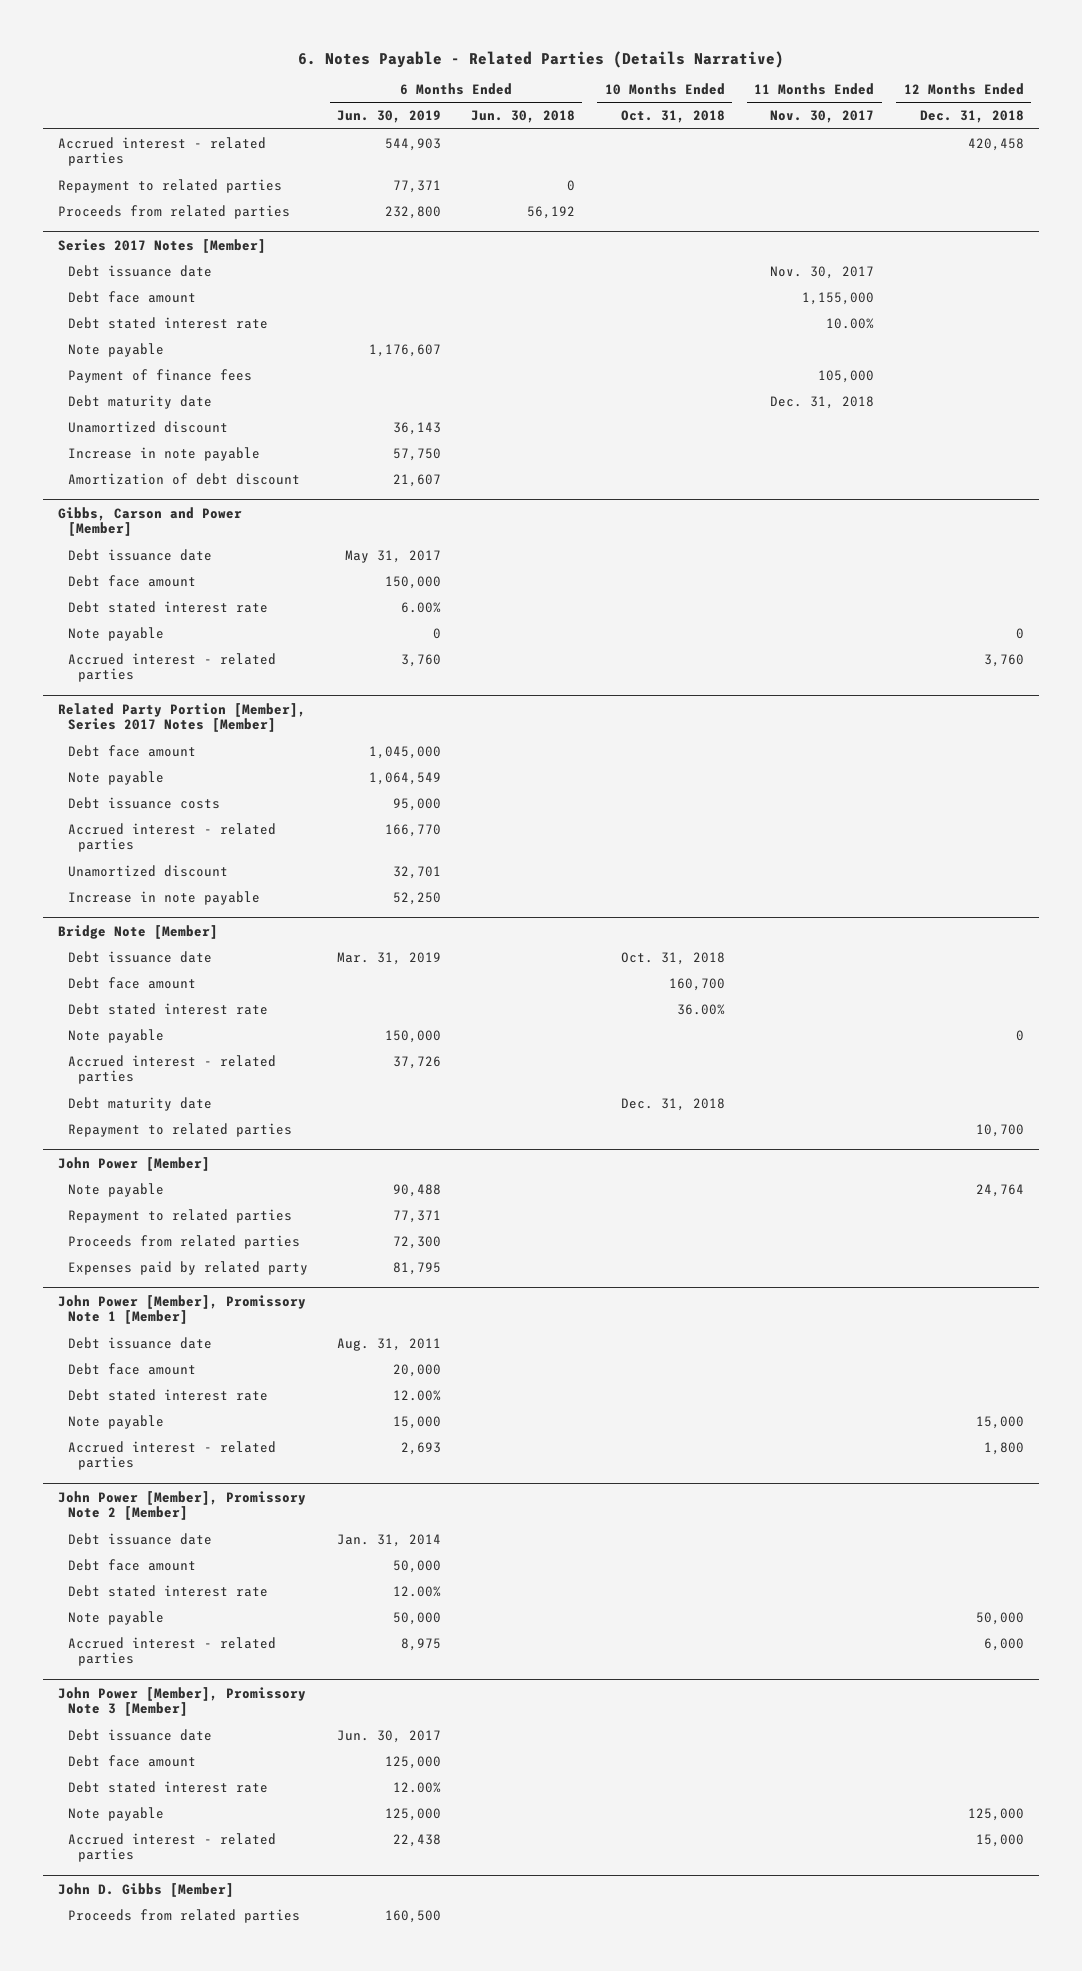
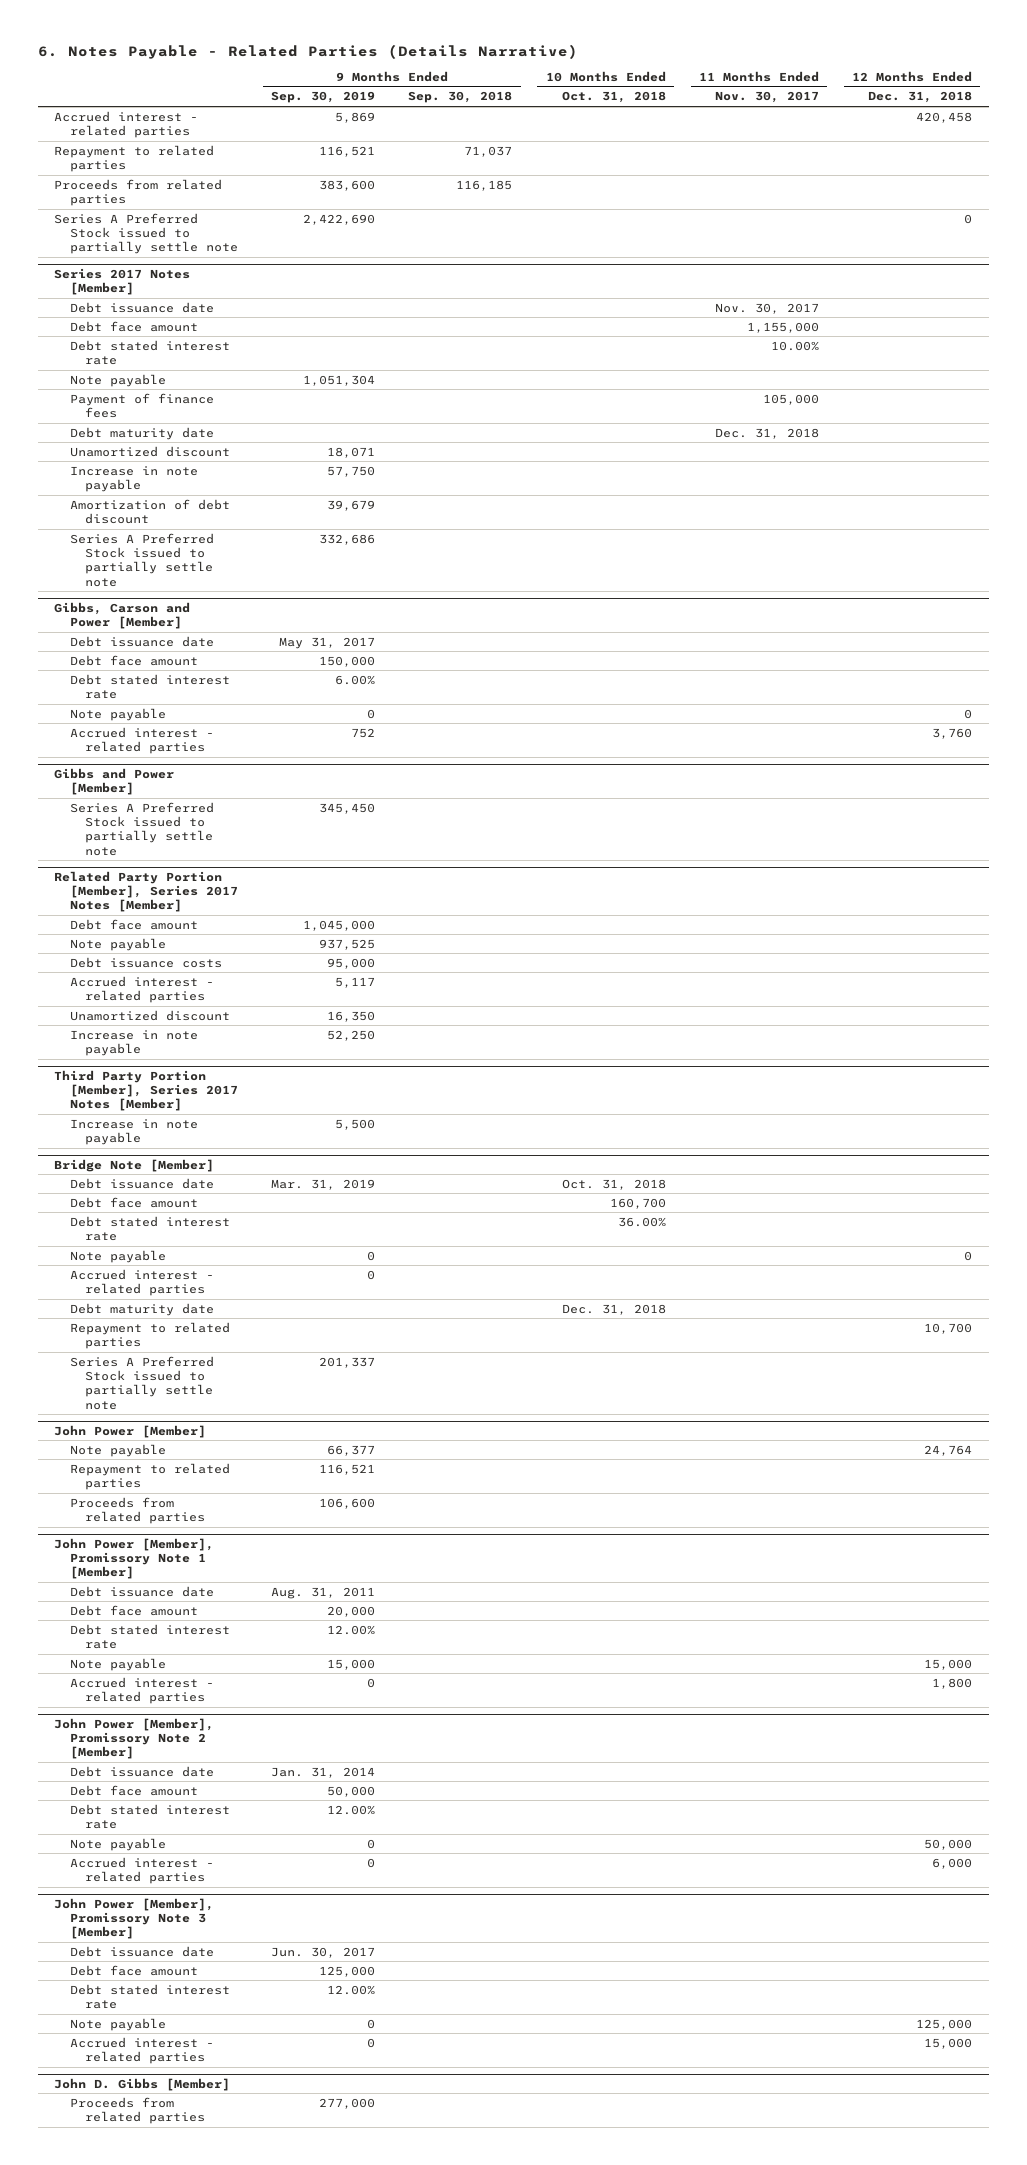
- | 6 Months Ended Jun. 30, 2019 | 6 Months Ended Jun. 30, 2018 | 10 Months Ended Oct. 31, 2018 | 11 Months Ended Nov. 30, 2017 | 12 Months Ended Dec. 31, 2018
+ | 9 Months Ended Sep. 30, 2019 | 9 Months Ended Sep. 30, 2018 | 10 Months Ended Oct. 31, 2018 | 11 Months Ended Nov. 30, 2017 | 12 Months Ended Dec. 31, 2018
+ Series A Preferred Stock issued to partially settle note | 2,422,690 | | | | 0
@ Series 2017 Notes [Member]
+ Series A Preferred Stock issued to partially settle note | 332,686 | | | |
+ Gibbs and Power [Member]
+ Series A Preferred Stock issued to partially settle note | 345,450 | | | |
+ Third Party Portion [Member], Series 2017 Notes [Member]
+ Increase in note payable | 5,500 | | | |
@ Bridge Note [Member]
+ Series A Preferred Stock issued to partially settle note | 201,337 | | | |
@ John Power [Member]
- Expenses paid by related party | 81,795 | | | |

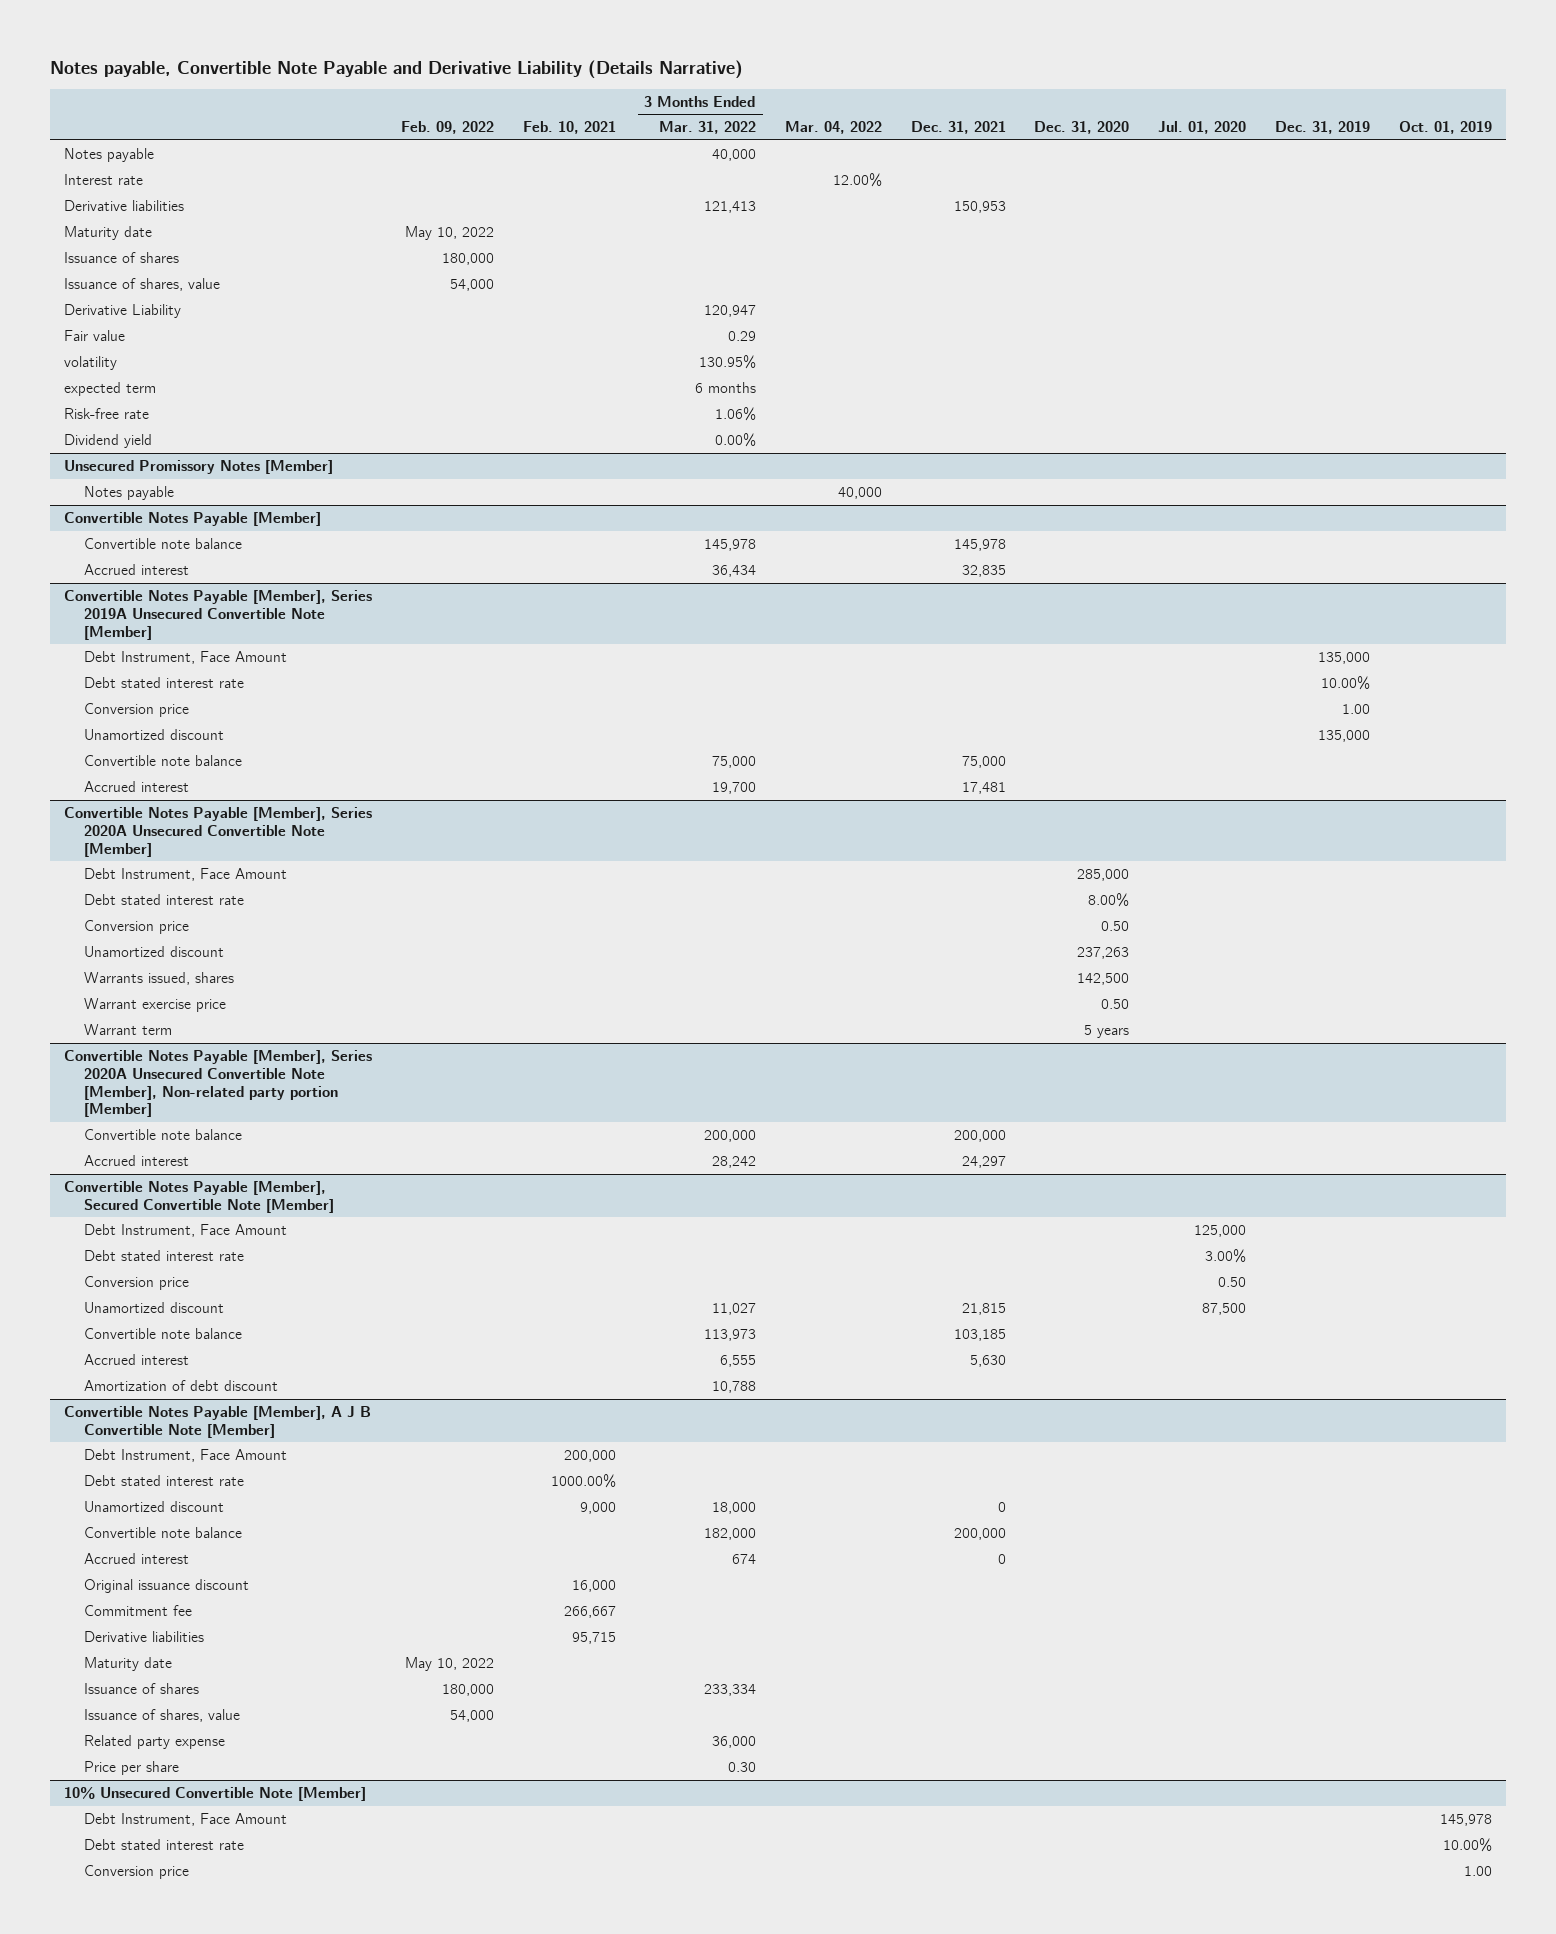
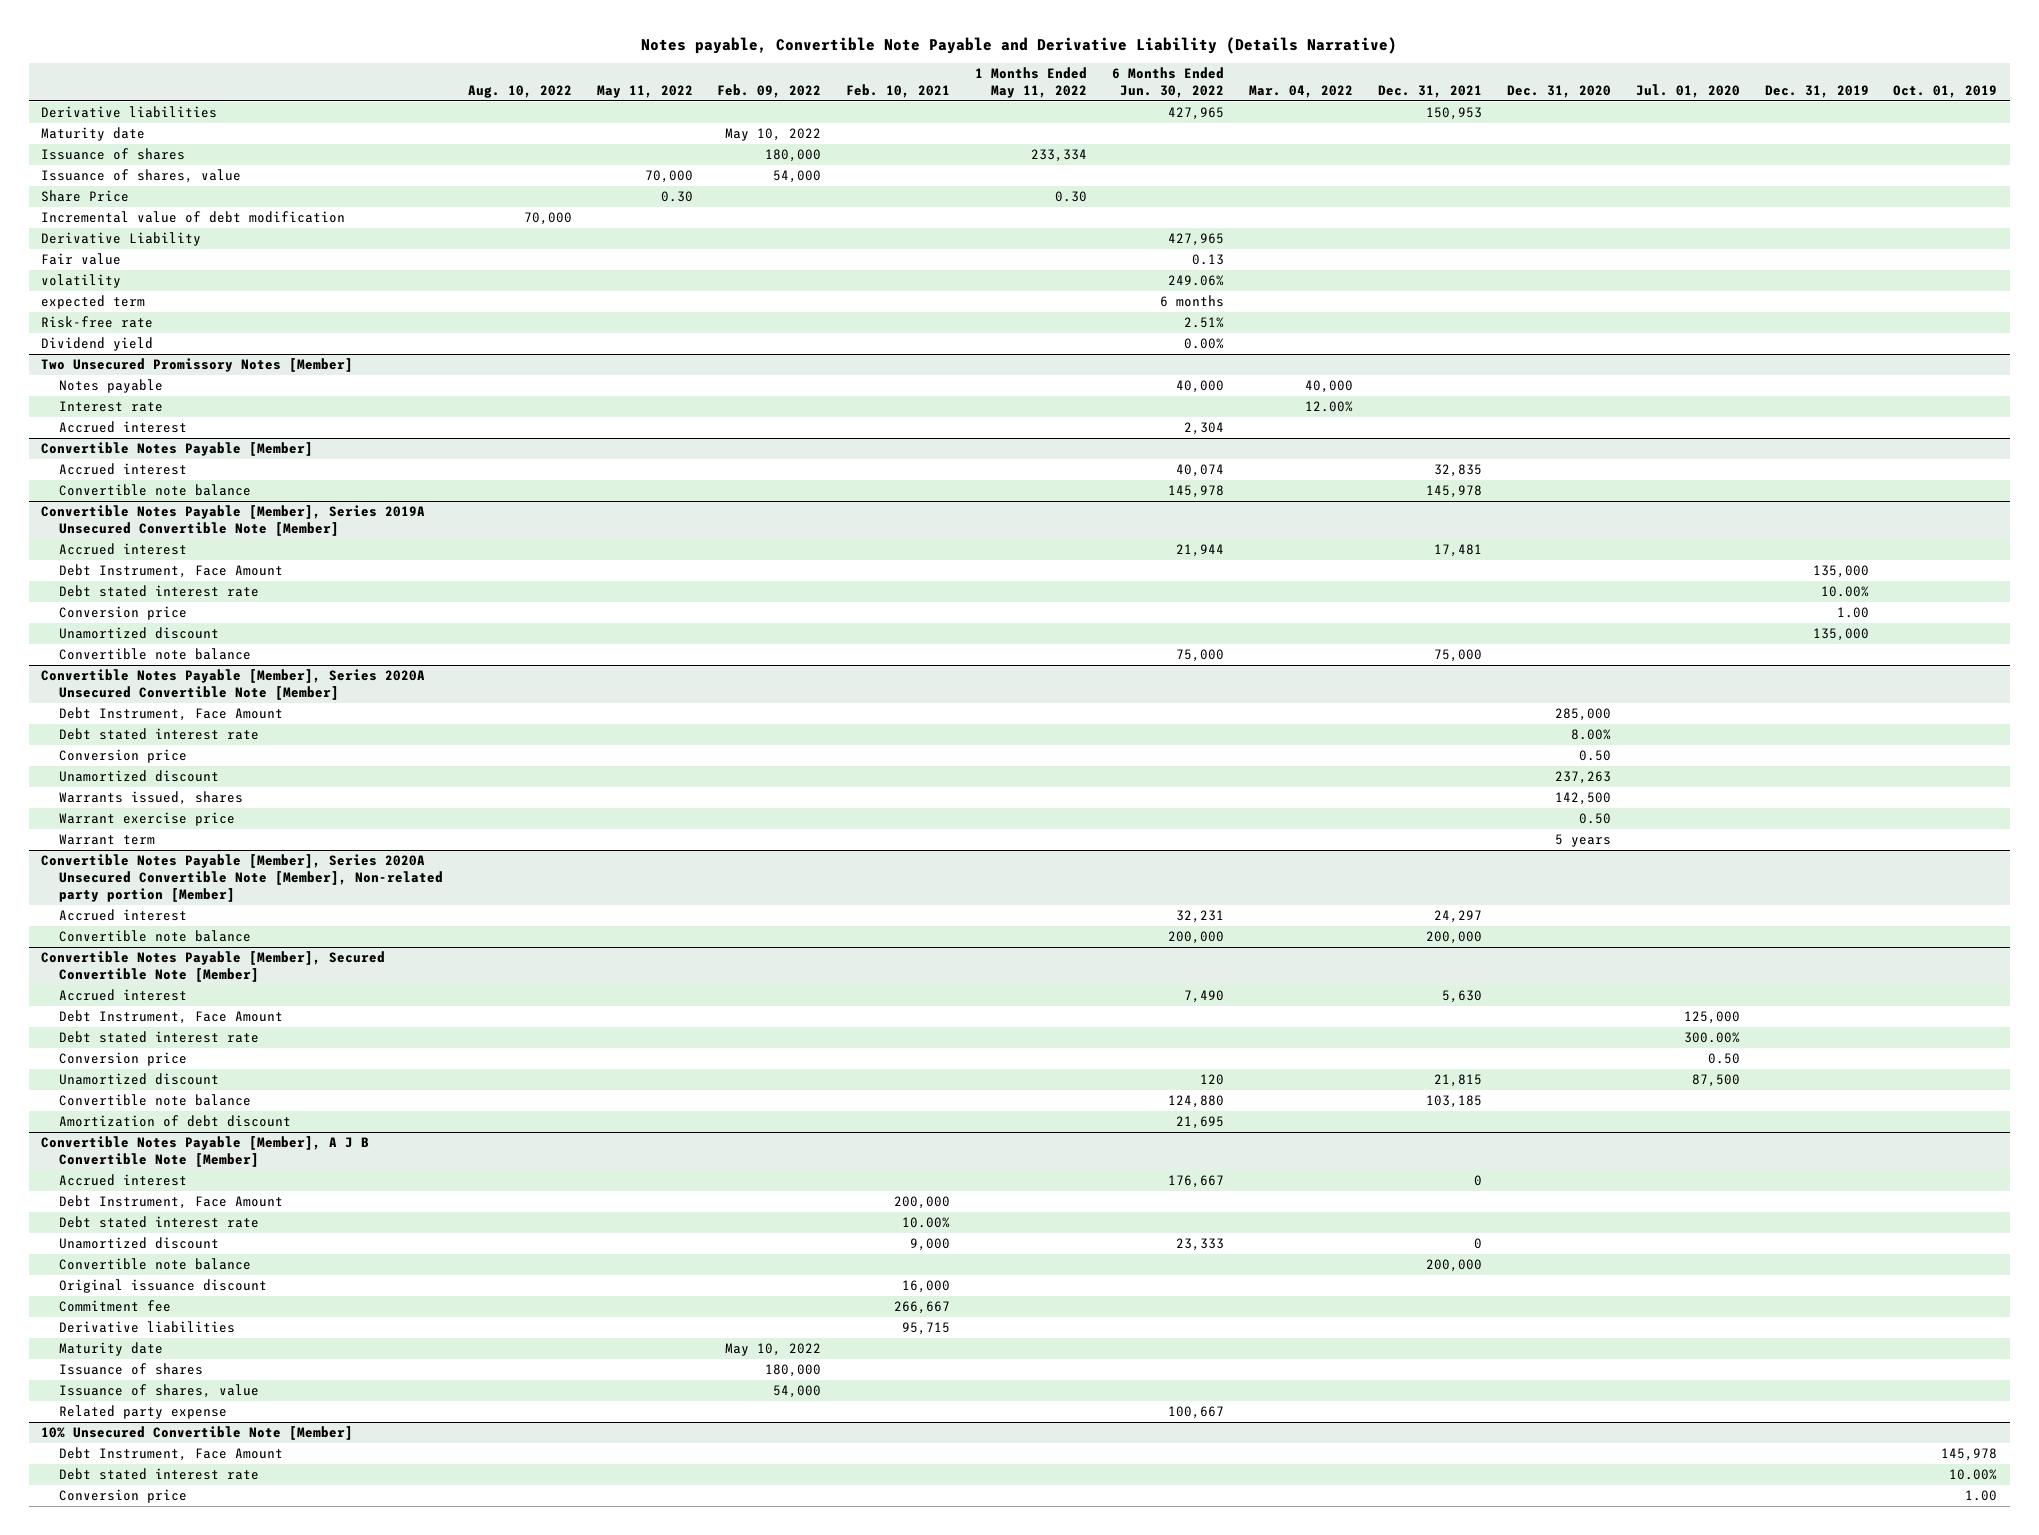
- | Feb. 09, 2022 | Feb. 10, 2021 | 3 Months Ended Mar. 31, 2022 | Mar. 04, 2022 | Dec. 31, 2021 | Dec. 31, 2020 | Jul. 01, 2020 | Dec. 31, 2019 | Oct. 01, 2019
+ | Aug. 10, 2022 | May 11, 2022 | Feb. 09, 2022 | Feb. 10, 2021 | 1 Months Ended May 11, 2022 | 6 Months Ended Jun. 30, 2022 | Mar. 04, 2022 | Dec. 31, 2021 | Dec. 31, 2020 | Jul. 01, 2020 | Dec. 31, 2019 | Oct. 01, 2019
- Notes payable | | | 40,000 | | | | | |
- Interest rate | | | | 12.00% | | | | |
+ Share Price | | 0.30 | | | 0.30 | | | | | | |
+ Incremental value of debt modification | 70,000 | | | | | | | | | | |
- Unsecured Promissory Notes [Member]
+ Two Unsecured Promissory Notes [Member]
+ Interest rate | | | | | | | 12.00% | | | | |
+ Accrued interest | | | | | | 2,304 | | | | | |
@ Convertible Notes Payable [Member]
moved down: Convertible note balance | | | | | | 145,978 | | 145,978 | | | |
@ Convertible Notes Payable [Member], Series 2019A Unsecured Convertible Note [Member]
moved up: Accrued interest | | | | | | 21,944 | | 17,481 | | | |
@ Convertible Notes Payable [Member], Series 2020A Unsecured Convertible Note [Member], Non-related party portion [Member]
moved down: Convertible note balance | | | | | | 200,000 | | 200,000 | | | |
@ Convertible Notes Payable [Member], Secured Convertible Note [Member]
moved up: Accrued interest | | | | | | 7,490 | | 5,630 | | | |
- Debt stated interest rate | | | | | | | 3.00% | |
+ Debt stated interest rate | | | | | | | | | | 300.00% | |
@ Convertible Notes Payable [Member], A J B Convertible Note [Member]
moved up: Accrued interest | | | | | | 176,667 | | 0 | | | |
- Debt stated interest rate | | 1000.00% | | | | | | |
+ Debt stated interest rate | | | | 10.00% | | | | | | | |
- Price per share | | | 0.30 | | | | | |

